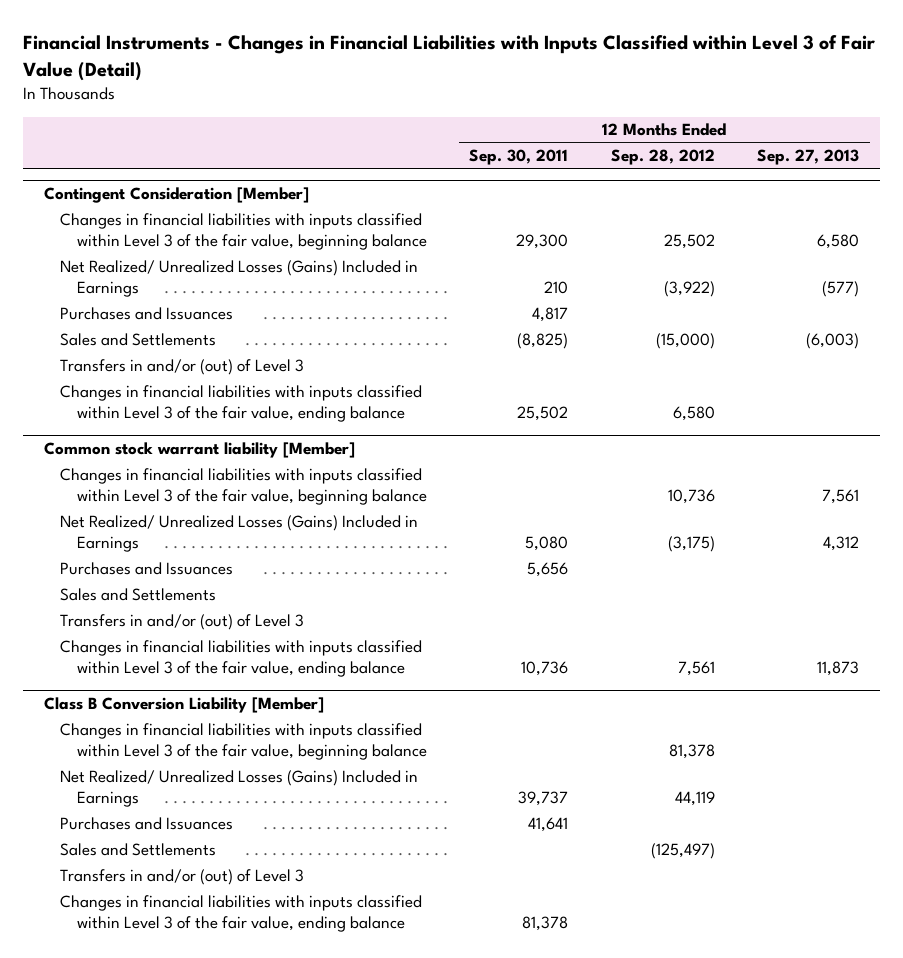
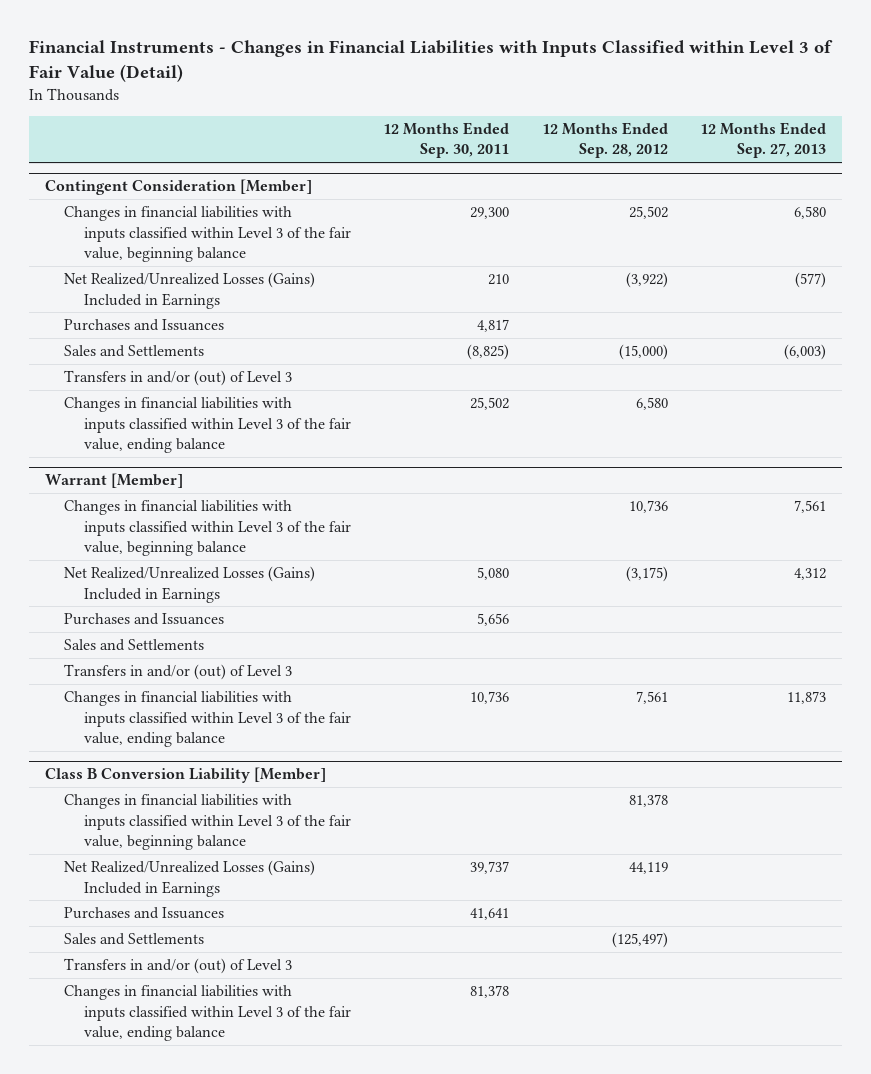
@ Contingent Consideration [Member]
- Net Realized/ Unrealized Losses (Gains) Included in Earnings | 210 | (3,922) | (577)
+ Net Realized/Unrealized Losses (Gains) Included in Earnings | 210 | (3,922) | (577)
- Common stock warrant liability [Member]
+ Warrant [Member]
- Net Realized/ Unrealized Losses (Gains) Included in Earnings | 5,080 | (3,175) | 4,312
+ Net Realized/Unrealized Losses (Gains) Included in Earnings | 5,080 | (3,175) | 4,312
@ Class B Conversion Liability [Member]
- Net Realized/ Unrealized Losses (Gains) Included in Earnings | 39,737 | 44,119 |
+ Net Realized/Unrealized Losses (Gains) Included in Earnings | 39,737 | 44,119 |

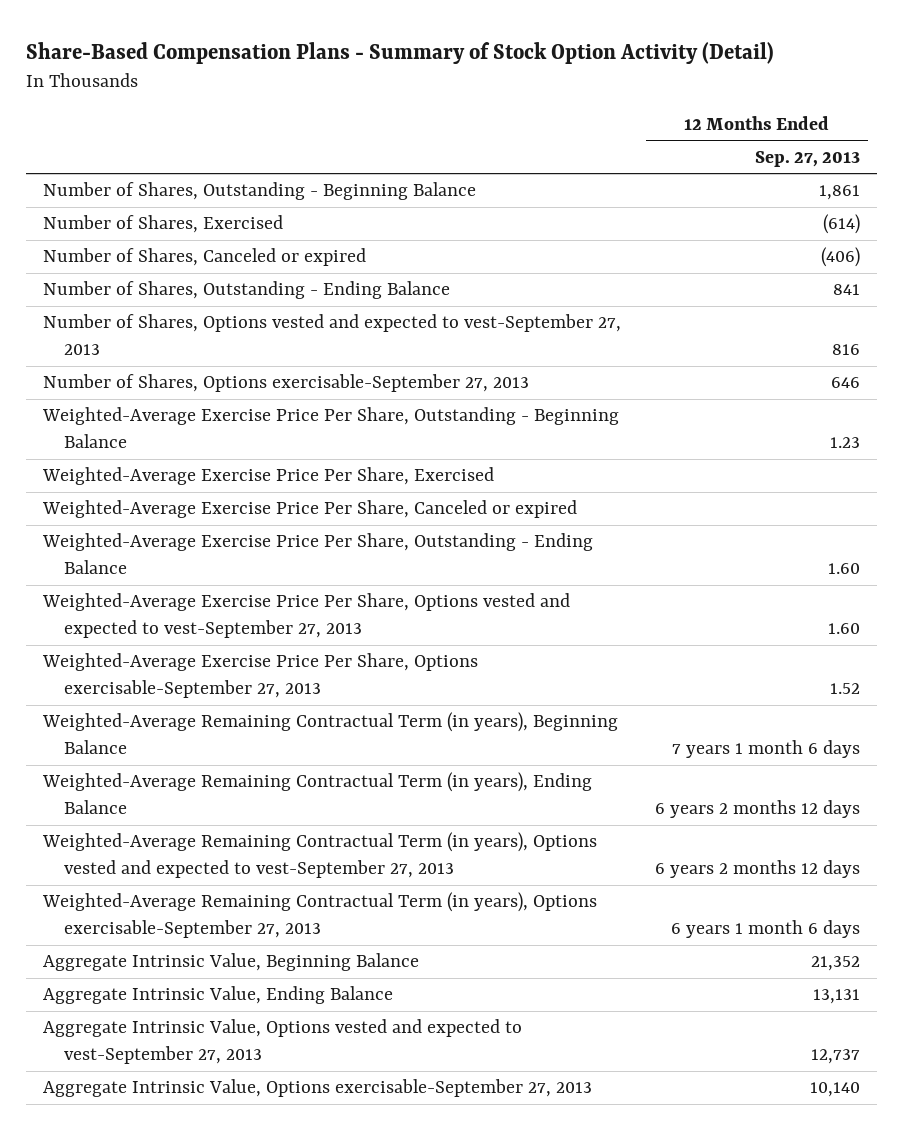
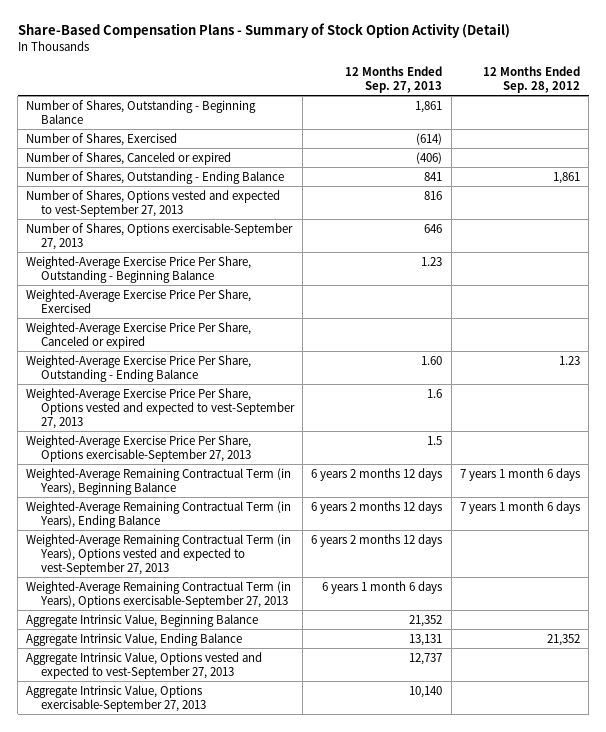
- | 12 Months Ended Sep. 27, 2013
+ | 12 Months Ended Sep. 27, 2013 | 12 Months Ended Sep. 28, 2012
- Weighted-Average Exercise Price Per Share, Options vested and expected to vest-September 27, 2013 | 1.60
- Weighted-Average Exercise Price Per Share, Options exercisable-September 27, 2013 | 1.52
- Weighted-Average Remaining Contractual Term (in years), Beginning Balance | 7 years 1 month 6 days
- Weighted-Average Remaining Contractual Term (in years), Ending Balance | 6 years 2 months 12 days
- Weighted-Average Remaining Contractual Term (in years), Options vested and expected to vest-September 27, 2013 | 6 years 2 months 12 days
- Weighted-Average Remaining Contractual Term (in years), Options exercisable-September 27, 2013 | 6 years 1 month 6 days
+ Weighted-Average Exercise Price Per Share, Options vested and expected to vest-September 27, 2013 | 1.6 |
+ Weighted-Average Exercise Price Per Share, Options exercisable-September 27, 2013 | 1.5 |
+ Weighted-Average Remaining Contractual Term (in Years), Beginning Balance | 6 years 2 months 12 days | 7 years 1 month 6 days
+ Weighted-Average Remaining Contractual Term (in Years), Ending Balance | 6 years 2 months 12 days | 7 years 1 month 6 days
+ Weighted-Average Remaining Contractual Term (in Years), Options vested and expected to vest-September 27, 2013 | 6 years 2 months 12 days |
+ Weighted-Average Remaining Contractual Term (in Years), Options exercisable-September 27, 2013 | 6 years 1 month 6 days |

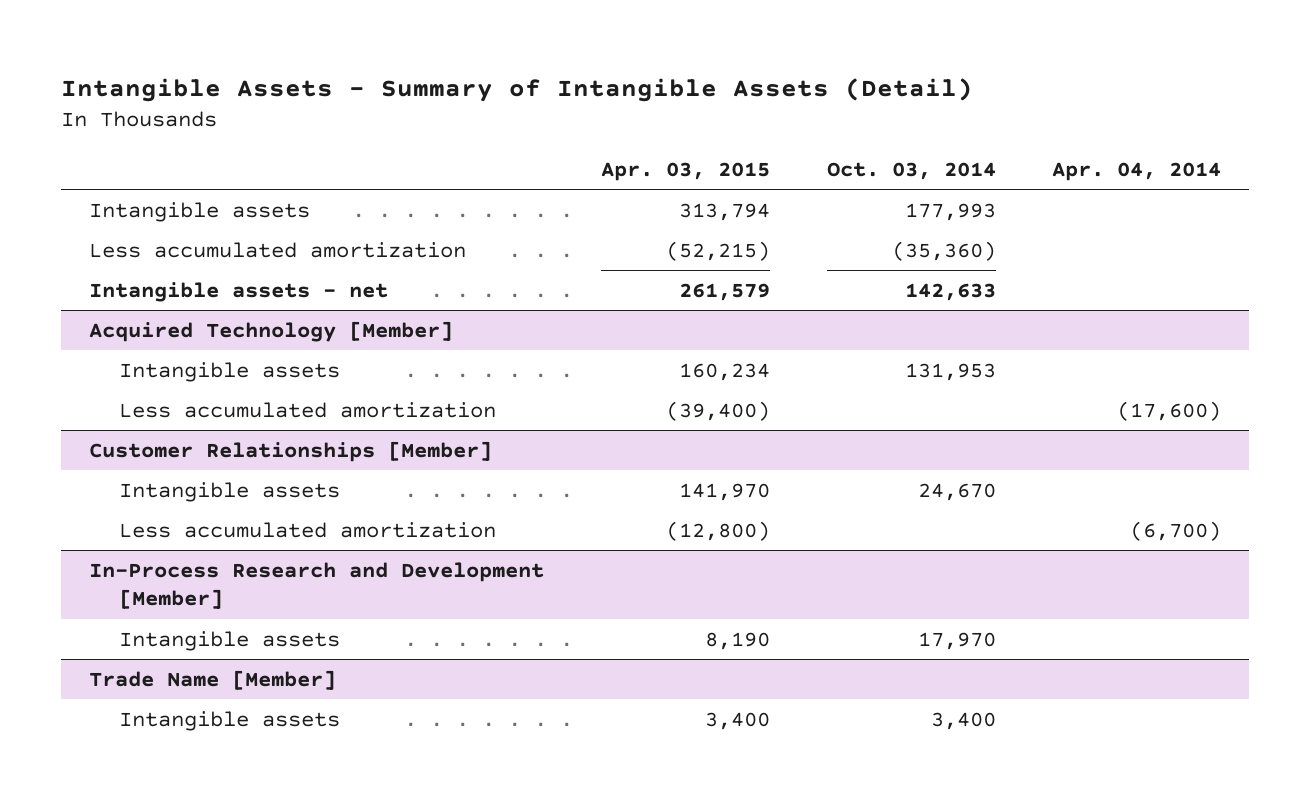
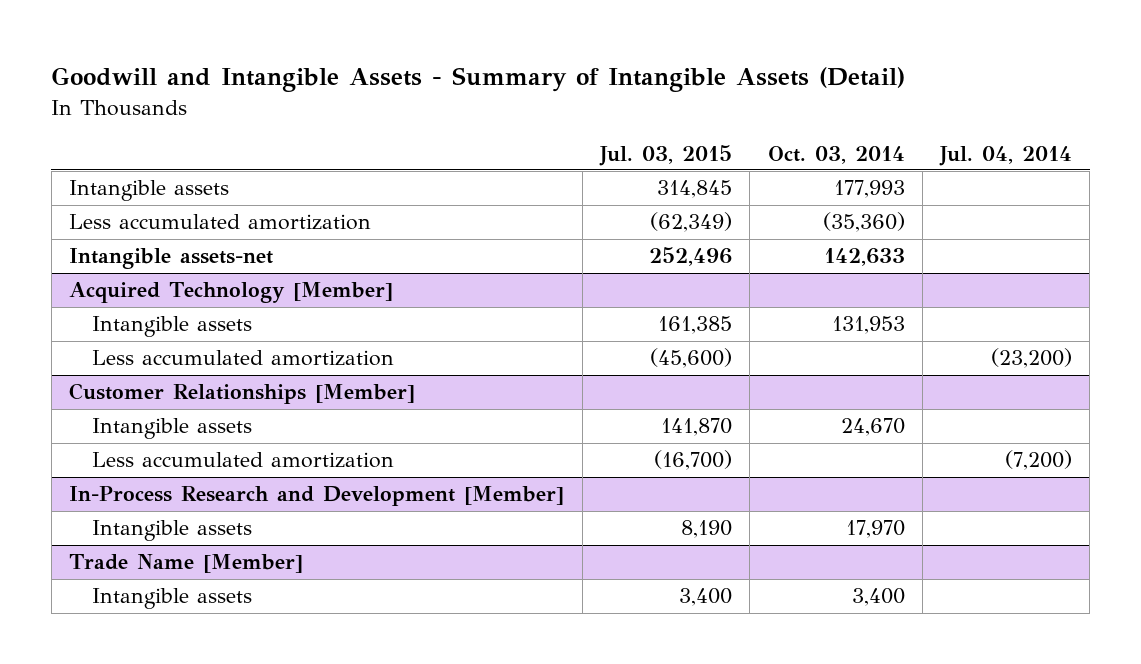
- Intangible Assets - Summary of Intangible Assets (Detail)
+ Goodwill and Intangible Assets - Summary of Intangible Assets (Detail)
- | Apr. 03, 2015 | Oct. 03, 2014 | Apr. 04, 2014
+ | Jul. 03, 2015 | Oct. 03, 2014 | Jul. 04, 2014
- Intangible assets - net | 261,579 | 142,633 |
+ Intangible assets-net | 252,496 | 142,633 |

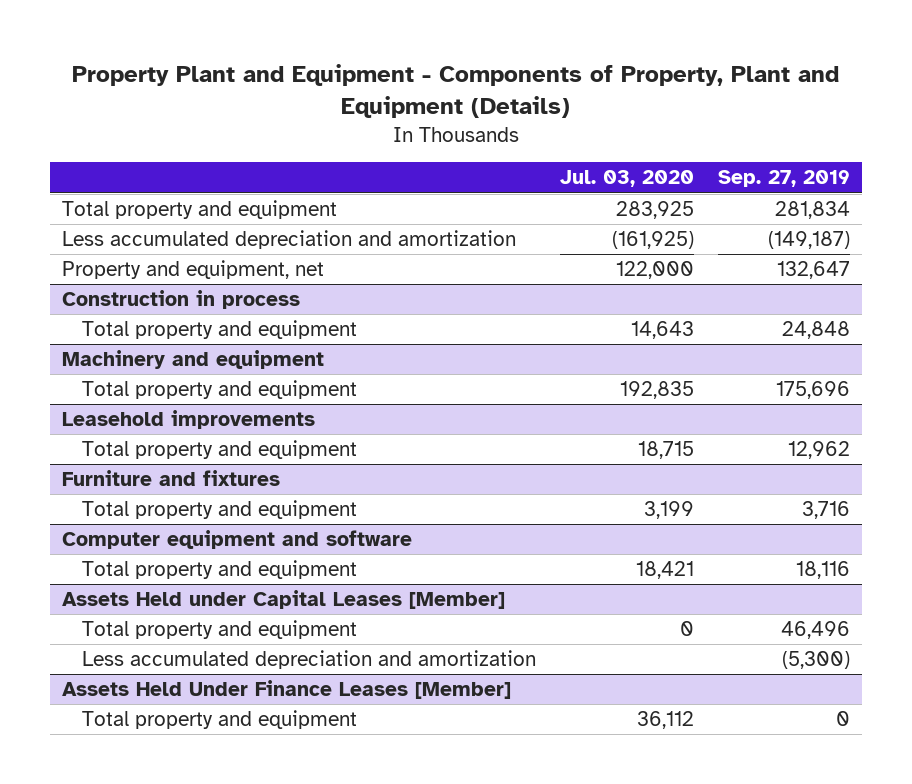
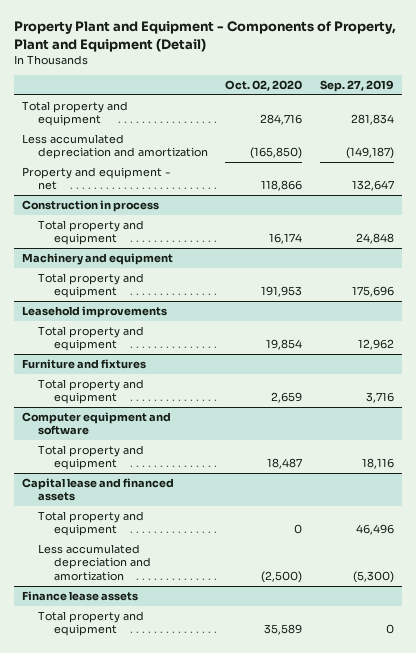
- Property Plant and Equipment - Components of Property, Plant and Equipment (Details)
+ Property Plant and Equipment - Components of Property, Plant and Equipment (Detail)
- | Jul. 03, 2020 | Sep. 27, 2019
+ | Oct. 02, 2020 | Sep. 27, 2019
- Property and equipment, net | 122,000 | 132,647
+ Property and equipment - net | 118,866 | 132,647
- Assets Held under Capital Leases [Member]
+ Capital lease and financed assets
- Assets Held Under Finance Leases [Member]
+ Finance lease assets

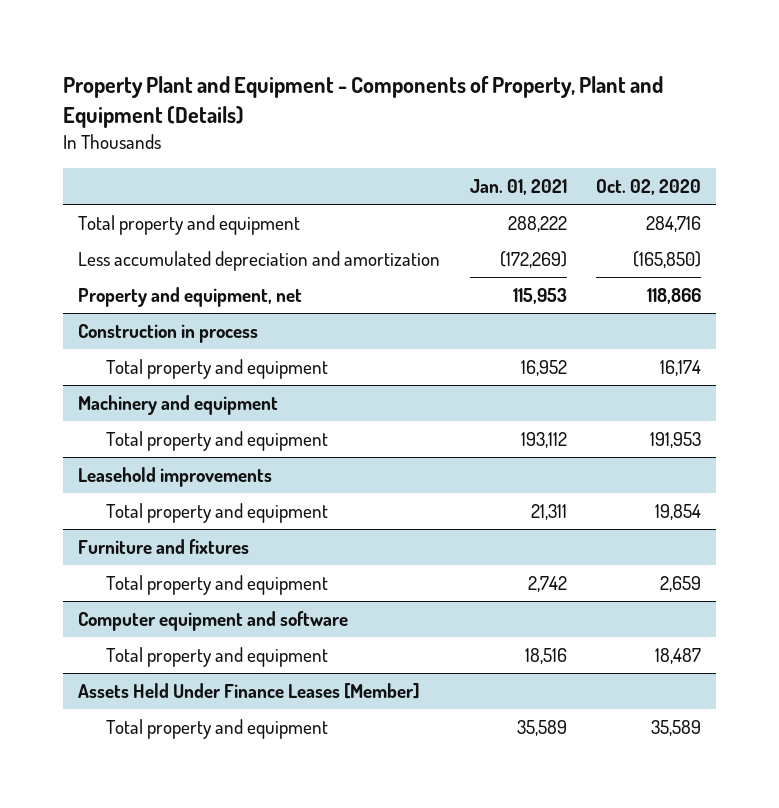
- Property Plant and Equipment - Components of Property, Plant and Equipment (Detail)
+ Property Plant and Equipment - Components of Property, Plant and Equipment (Details)
- | Oct. 02, 2020 | Sep. 27, 2019
+ | Jan. 01, 2021 | Oct. 02, 2020
- Property and equipment - net | 118,866 | 132,647
+ Property and equipment, net | 115,953 | 118,866
- Capital lease and financed assets
- Total property and equipment | 0 | 46,496
- Less accumulated depreciation and amortization | (2,500) | (5,300)
- Finance lease assets
+ Assets Held Under Finance Leases [Member]

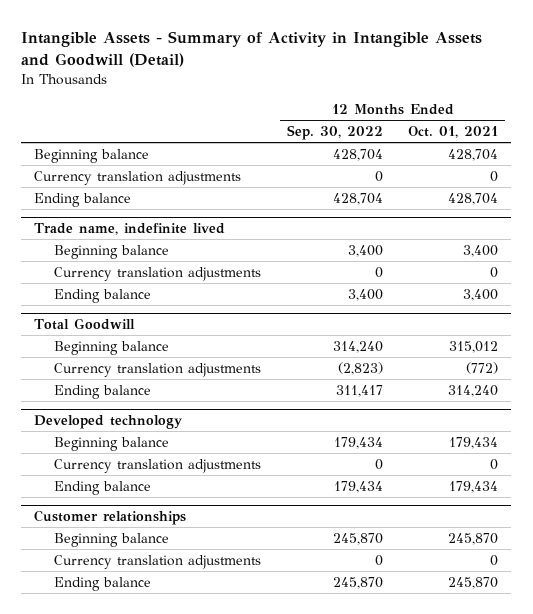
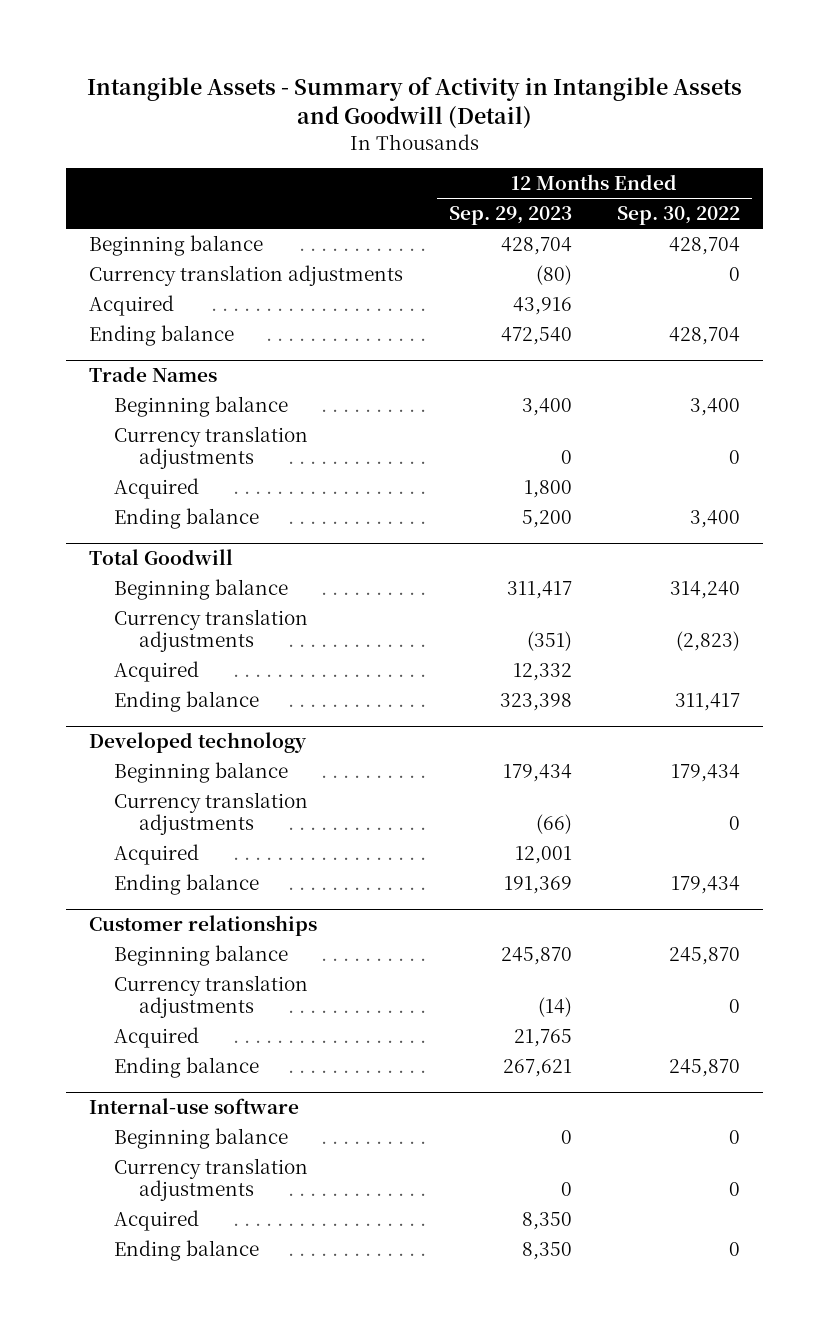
- | 12 Months Ended Sep. 30, 2022 | 12 Months Ended Oct. 01, 2021
+ | 12 Months Ended Sep. 29, 2023 | 12 Months Ended Sep. 30, 2022
+ Acquired | 43,916 |
- Trade name, indefinite lived
+ Trade Names
+ Acquired | 1,800 |
@ Total Goodwill
+ Acquired | 12,332 |
@ Developed technology
+ Acquired | 12,001 |
@ Customer relationships
+ Acquired | 21,765 |
+ Internal-use software
+ Beginning balance | 0 | 0
+ Currency translation adjustments | 0 | 0
+ Acquired | 8,350 |
+ Ending balance | 8,350 | 0

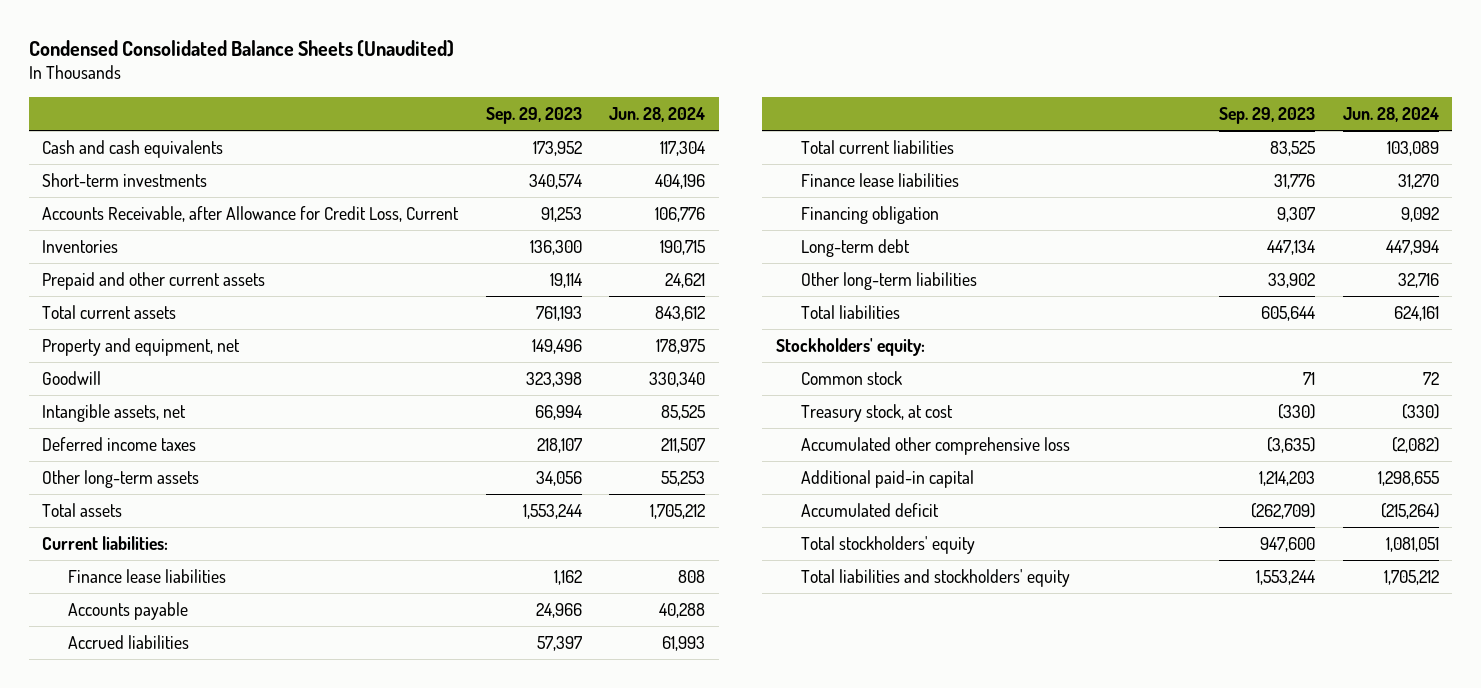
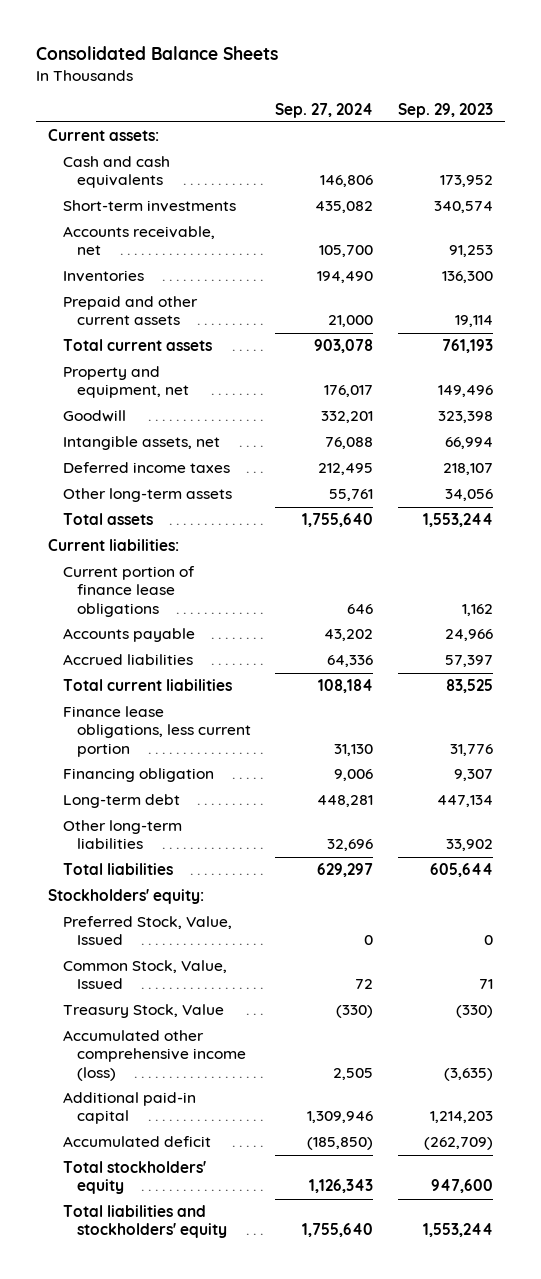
- Condensed Consolidated Balance Sheets (Unaudited)
+ Consolidated Balance Sheets
- | Sep. 29, 2023 | Jun. 28, 2024
+ | Sep. 27, 2024 | Sep. 29, 2023
+ Current assets:
- Accounts Receivable, after Allowance for Credit Loss, Current | 91,253 | 106,776
+ Accounts receivable, net | 105,700 | 91,253
- Finance lease liabilities | 1,162 | 808
+ Current portion of finance lease obligations | 646 | 1,162
- Finance lease liabilities | 31,776 | 31,270
+ Finance lease obligations, less current portion | 31,130 | 31,776
- Common stock | 71 | 72
- Treasury stock, at cost | (330) | (330)
- Accumulated other comprehensive loss | (3,635) | (2,082)
+ Preferred Stock, Value, Issued | 0 | 0
+ Common Stock, Value, Issued | 72 | 71
+ Treasury Stock, Value | (330) | (330)
+ Accumulated other comprehensive income (loss) | 2,505 | (3,635)

